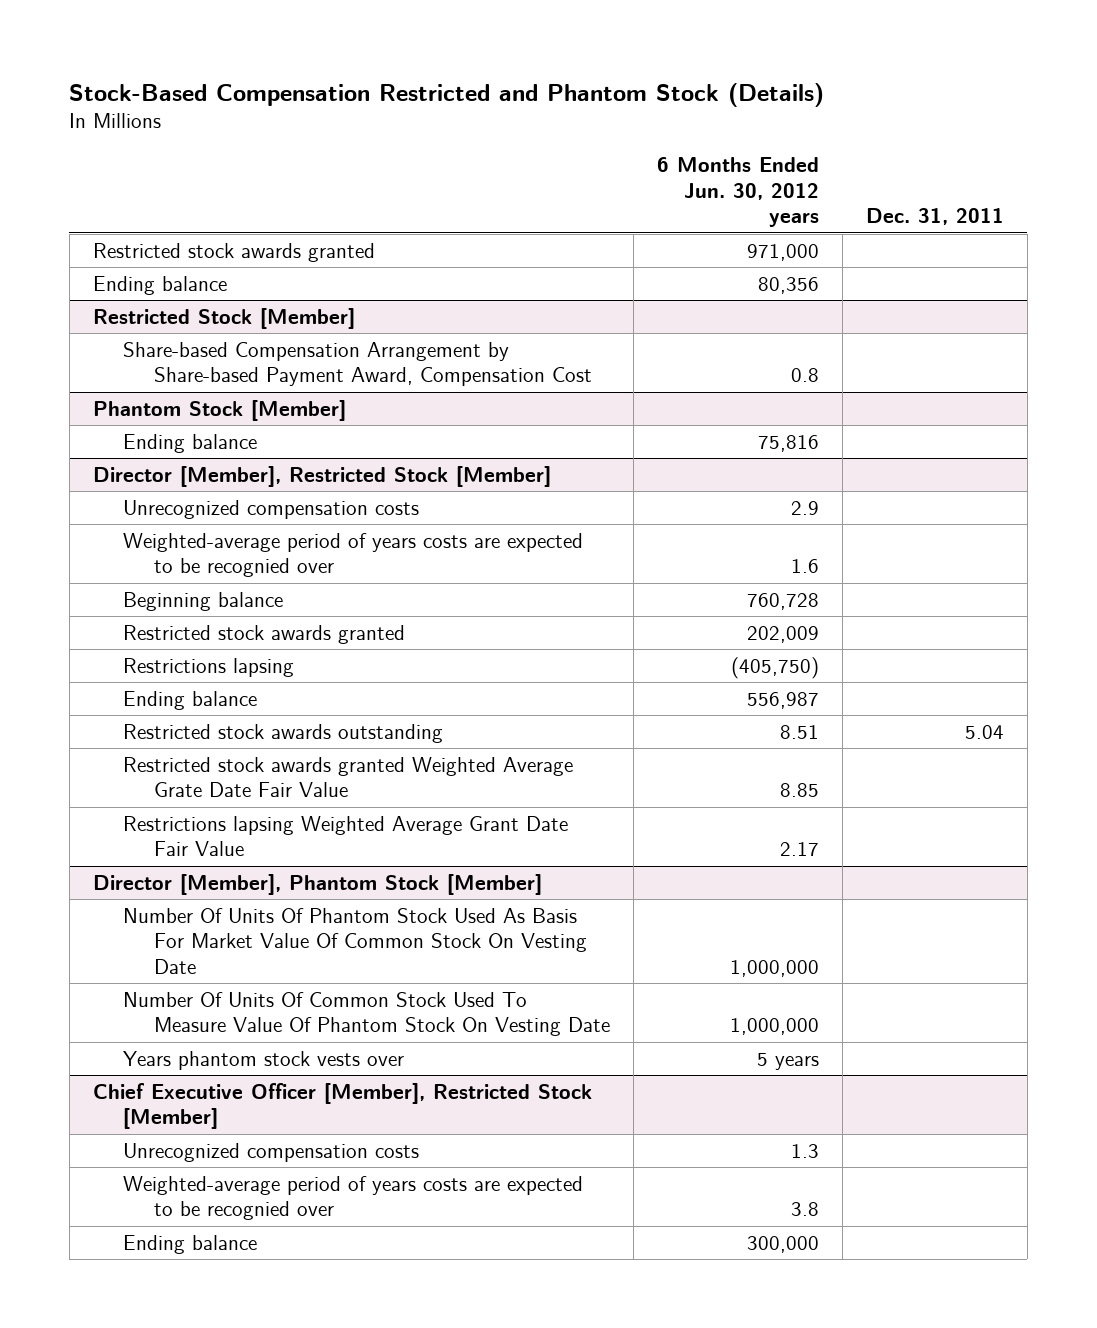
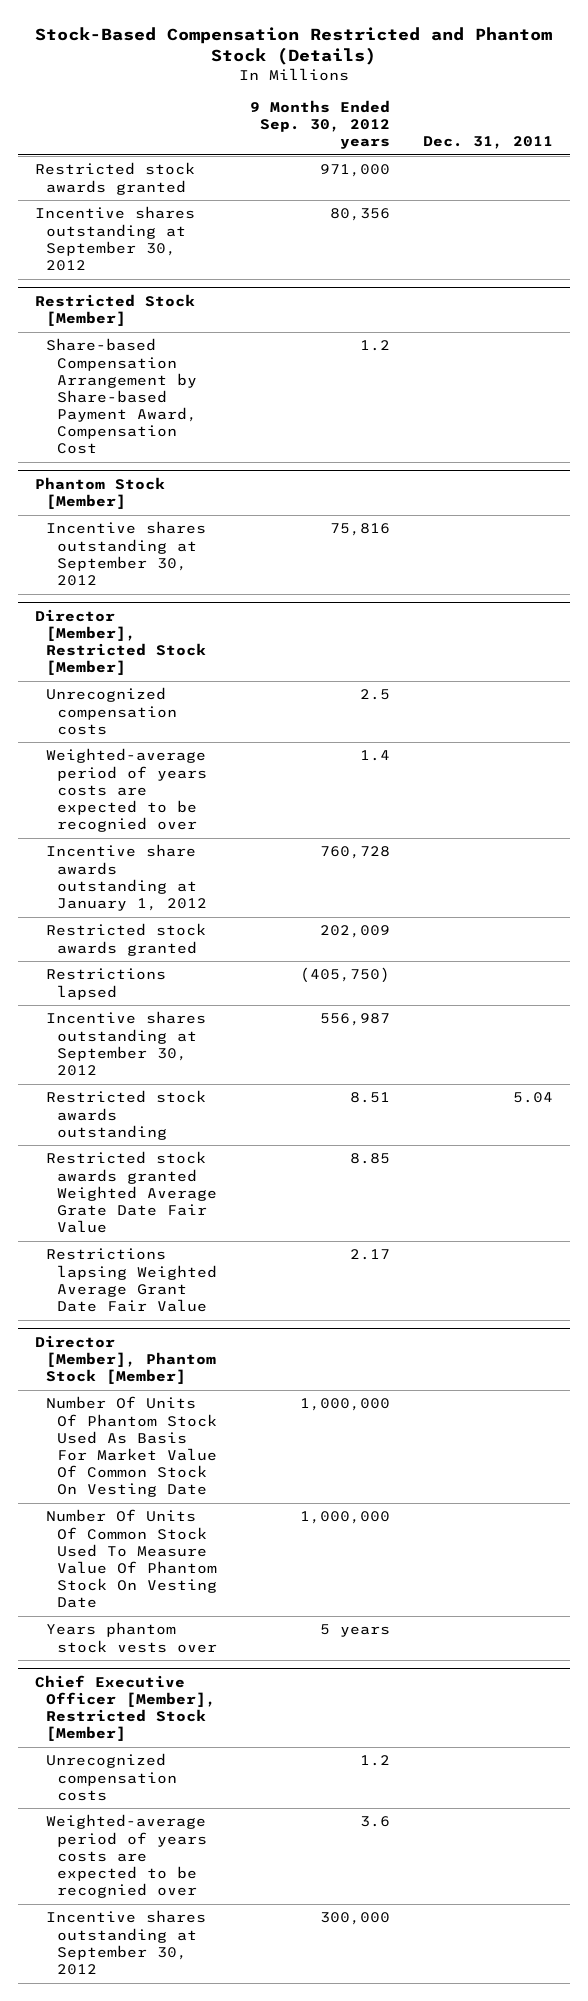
- | 6 Months Ended Jun. 30, 2012 years | Dec. 31, 2011
+ | 9 Months Ended Sep. 30, 2012 years | Dec. 31, 2011
- Ending balance | 80,356 |
+ Incentive shares outstanding at September 30, 2012 | 80,356 |
@ Phantom Stock [Member]
- Ending balance | 75,816 |
+ Incentive shares outstanding at September 30, 2012 | 75,816 |
@ Director [Member], Restricted Stock [Member]
- Beginning balance | 760,728 |
+ Incentive share awards outstanding at January 1, 2012 | 760,728 |
- Restrictions lapsing | (405,750) |
- Ending balance | 556,987 |
+ Restrictions lapsed | (405,750) |
+ Incentive shares outstanding at September 30, 2012 | 556,987 |
@ Chief Executive Officer [Member], Restricted Stock [Member]
- Ending balance | 300,000 |
+ Incentive shares outstanding at September 30, 2012 | 300,000 |

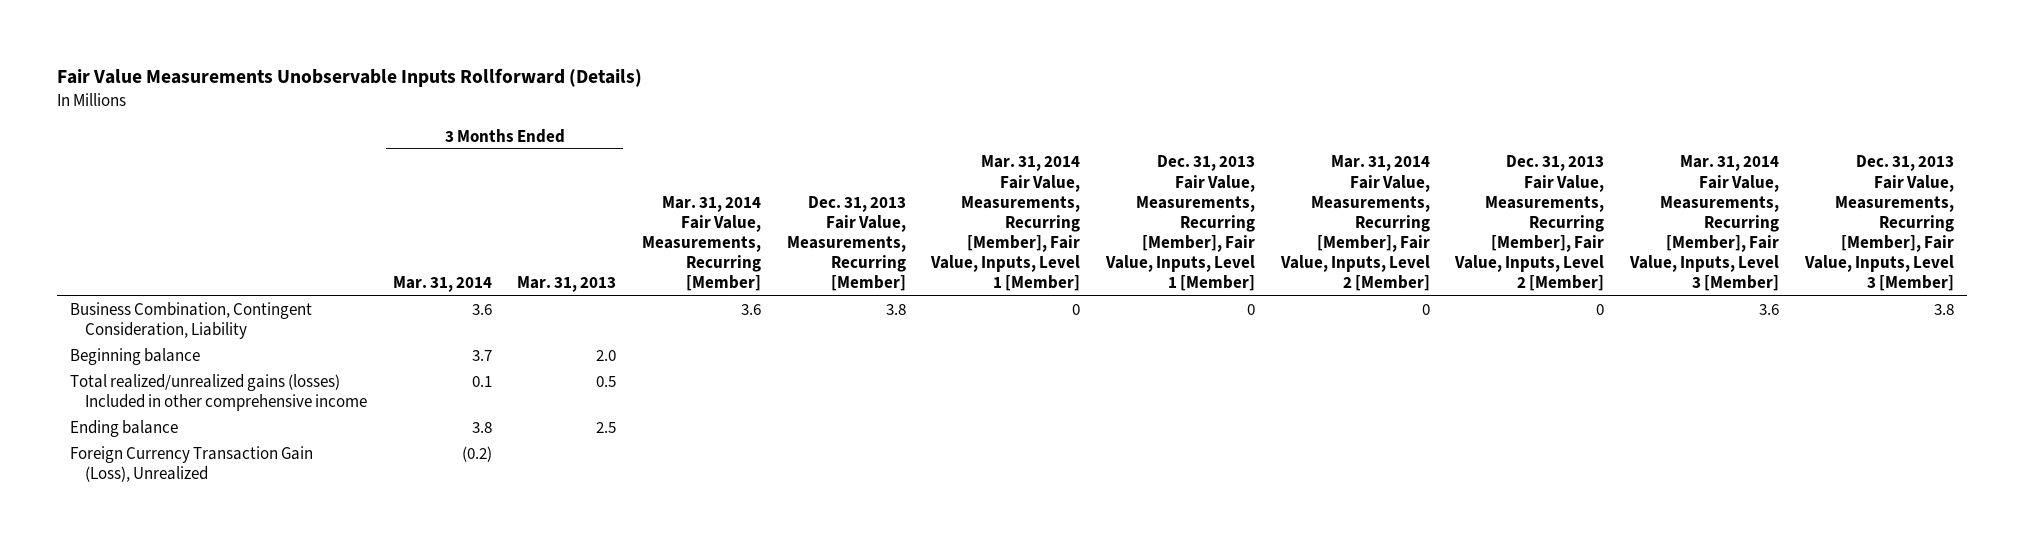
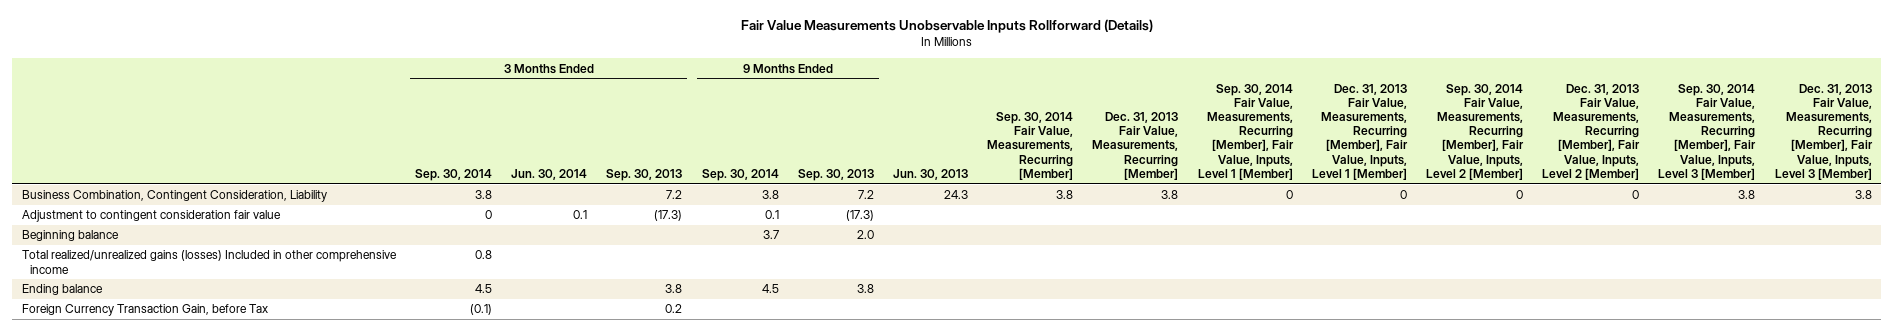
- | 3 Months Ended Mar. 31, 2014 | 3 Months Ended Mar. 31, 2013 | Mar. 31, 2014 Fair Value, Measurements, Recurring [Member] | Dec. 31, 2013 Fair Value, Measurements, Recurring [Member] | Mar. 31, 2014 Fair Value, Measurements, Recurring [Member], Fair Value, Inputs, Level 1 [Member] | Dec. 31, 2013 Fair Value, Measurements, Recurring [Member], Fair Value, Inputs, Level 1 [Member] | Mar. 31, 2014 Fair Value, Measurements, Recurring [Member], Fair Value, Inputs, Level 2 [Member] | Dec. 31, 2013 Fair Value, Measurements, Recurring [Member], Fair Value, Inputs, Level 2 [Member] | Mar. 31, 2014 Fair Value, Measurements, Recurring [Member], Fair Value, Inputs, Level 3 [Member] | Dec. 31, 2013 Fair Value, Measurements, Recurring [Member], Fair Value, Inputs, Level 3 [Member]
+ | 3 Months Ended Sep. 30, 2014 | 3 Months Ended Jun. 30, 2014 | 3 Months Ended Sep. 30, 2013 | 9 Months Ended Sep. 30, 2014 | 9 Months Ended Sep. 30, 2013 | Jun. 30, 2013 | Sep. 30, 2014 Fair Value, Measurements, Recurring [Member] | Dec. 31, 2013 Fair Value, Measurements, Recurring [Member] | Sep. 30, 2014 Fair Value, Measurements, Recurring [Member], Fair Value, Inputs, Level 1 [Member] | Dec. 31, 2013 Fair Value, Measurements, Recurring [Member], Fair Value, Inputs, Level 1 [Member] | Sep. 30, 2014 Fair Value, Measurements, Recurring [Member], Fair Value, Inputs, Level 2 [Member] | Dec. 31, 2013 Fair Value, Measurements, Recurring [Member], Fair Value, Inputs, Level 2 [Member] | Sep. 30, 2014 Fair Value, Measurements, Recurring [Member], Fair Value, Inputs, Level 3 [Member] | Dec. 31, 2013 Fair Value, Measurements, Recurring [Member], Fair Value, Inputs, Level 3 [Member]
+ Adjustment to contingent consideration fair value | 0 | 0.1 | (17.3) | 0.1 | (17.3) | | | | | | | | |
- Foreign Currency Transaction Gain (Loss), Unrealized | (0.2) | | | | | | | | |
+ Foreign Currency Transaction Gain, before Tax | (0.1) | | 0.2 | | | | | | | | | | |

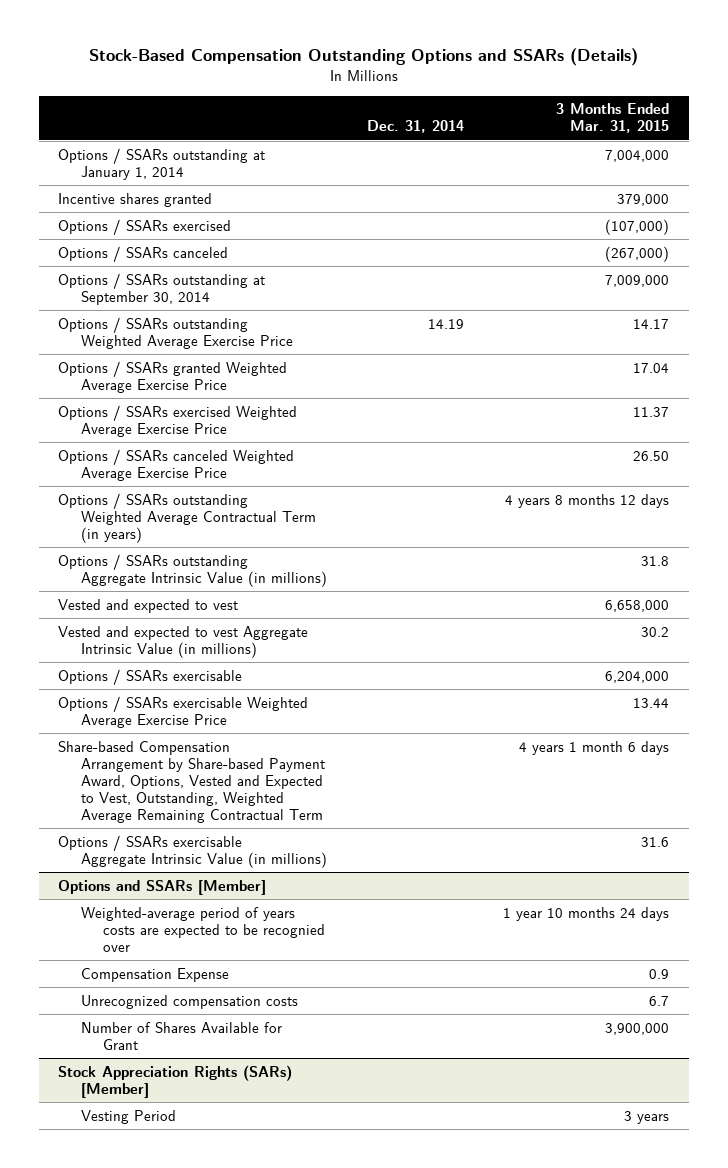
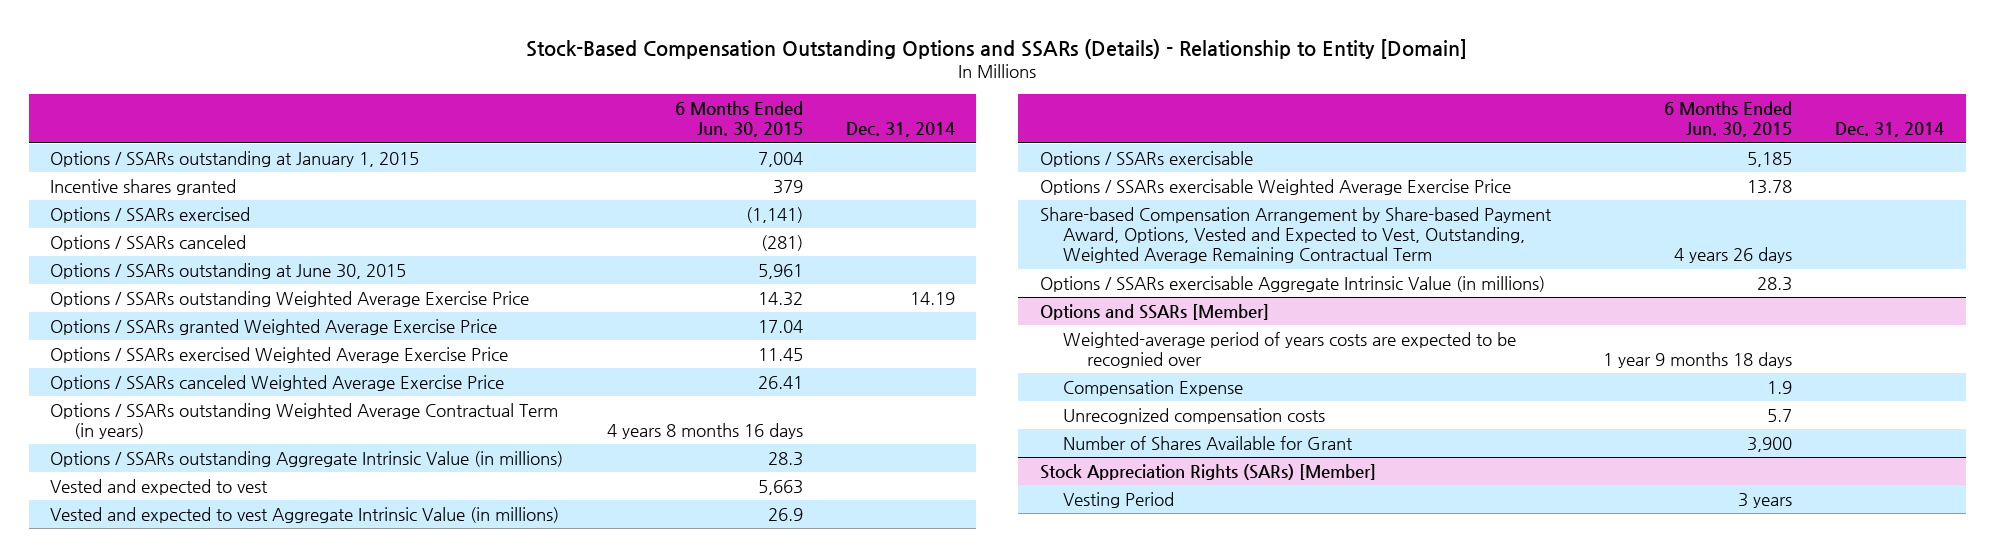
- Stock-Based Compensation Outstanding Options and SSARs (Details)
+ Stock-Based Compensation Outstanding Options and SSARs (Details) - Relationship to Entity [Domain]
- | Dec. 31, 2014 | 3 Months Ended Mar. 31, 2015
+ | 6 Months Ended Jun. 30, 2015 | Dec. 31, 2014
- Options / SSARs outstanding at January 1, 2014 | | 7,004,000
+ Options / SSARs outstanding at January 1, 2015 | 7,004 |
- Options / SSARs outstanding at September 30, 2014 | | 7,009,000
+ Options / SSARs outstanding at June 30, 2015 | 5,961 |

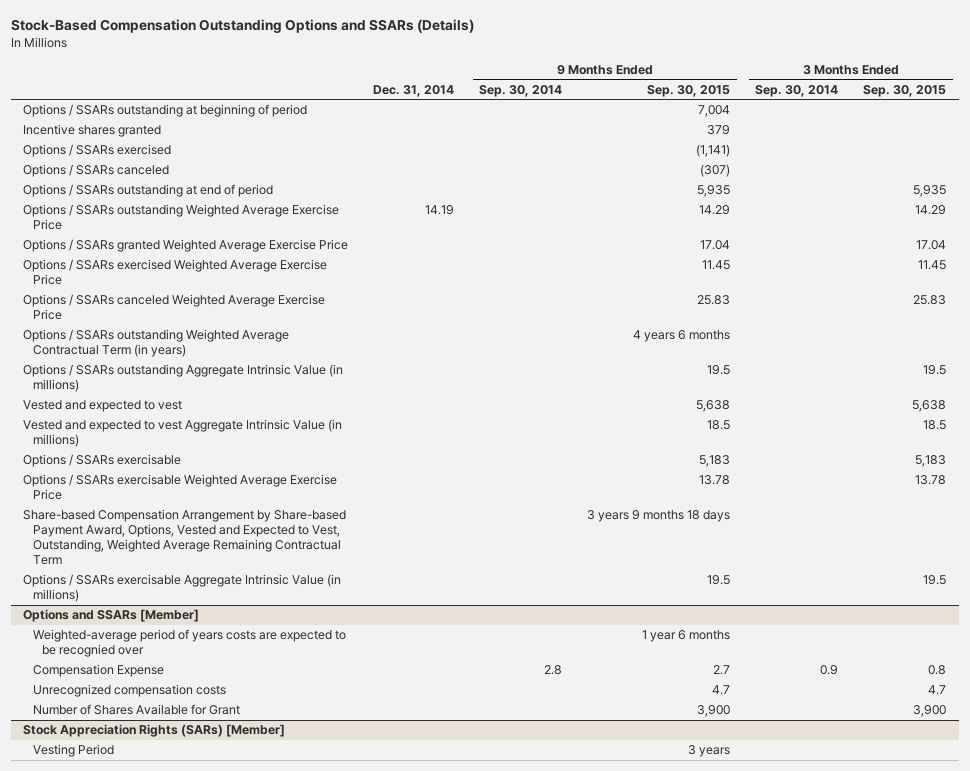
- Stock-Based Compensation Outstanding Options and SSARs (Details) - Relationship to Entity [Domain]
+ Stock-Based Compensation Outstanding Options and SSARs (Details)
- | 6 Months Ended Jun. 30, 2015 | Dec. 31, 2014
+ | Dec. 31, 2014 | 9 Months Ended Sep. 30, 2014 | 9 Months Ended Sep. 30, 2015 | 3 Months Ended Sep. 30, 2014 | 3 Months Ended Sep. 30, 2015
- Options / SSARs outstanding at January 1, 2015 | 7,004 |
+ Options / SSARs outstanding at beginning of period | | | 7,004 | |
- Options / SSARs outstanding at June 30, 2015 | 5,961 |
+ Options / SSARs outstanding at end of period | | | 5,935 | | 5,935

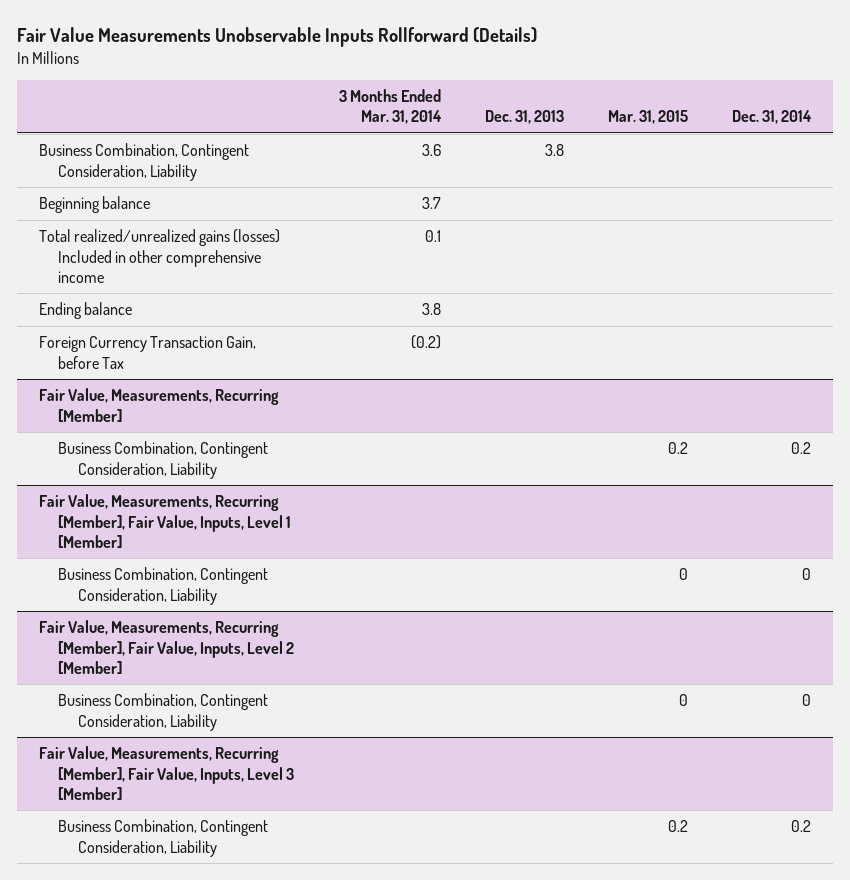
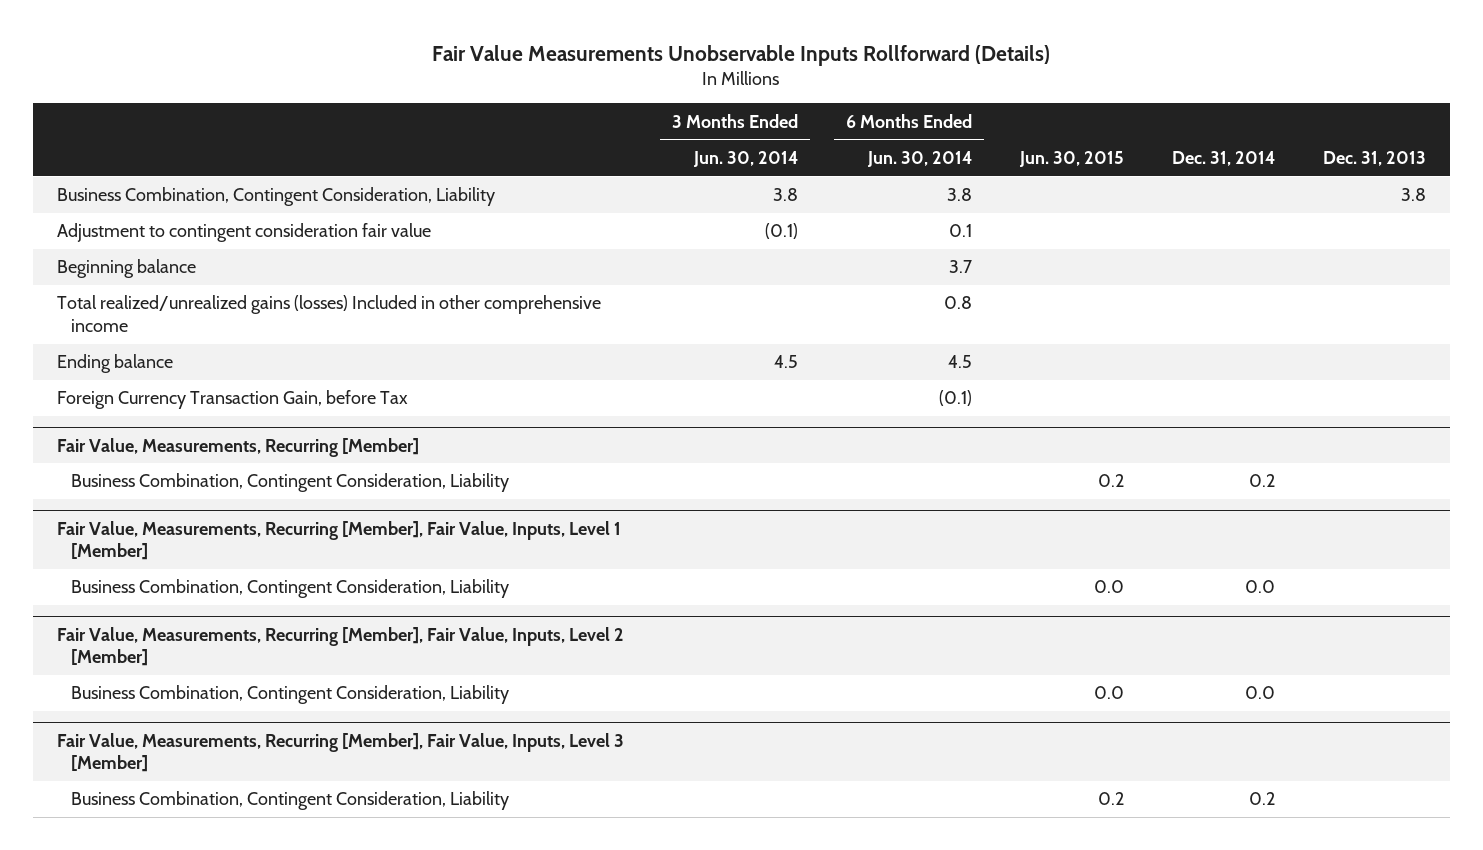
- | 3 Months Ended Mar. 31, 2014 | Dec. 31, 2013 | Mar. 31, 2015 | Dec. 31, 2014
+ | 3 Months Ended Jun. 30, 2014 | 6 Months Ended Jun. 30, 2014 | Jun. 30, 2015 | Dec. 31, 2014 | Dec. 31, 2013
+ Adjustment to contingent consideration fair value | (0.1) | 0.1 | | |
@ Fair Value, Measurements, Recurring [Member], Fair Value, Inputs, Level 1 [Member]
- Business Combination, Contingent Consideration, Liability | | | 0 | 0
+ Business Combination, Contingent Consideration, Liability | | | 0.0 | 0.0 |
@ Fair Value, Measurements, Recurring [Member], Fair Value, Inputs, Level 2 [Member]
- Business Combination, Contingent Consideration, Liability | | | 0 | 0
+ Business Combination, Contingent Consideration, Liability | | | 0.0 | 0.0 |

